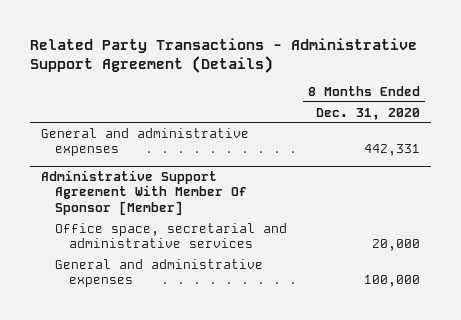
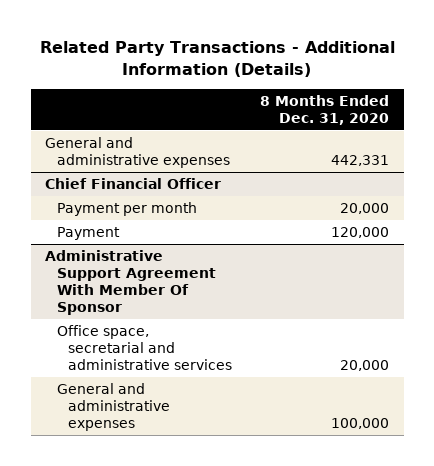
- Related Party Transactions - Administrative Support Agreement (Details)
+ Related Party Transactions - Additional Information (Details)
- Administrative Support Agreement With Member Of Sponsor [Member]
+ Chief Financial Officer
+ Payment per month | 20,000
+ Payment | 120,000
+ Administrative Support Agreement With Member Of Sponsor

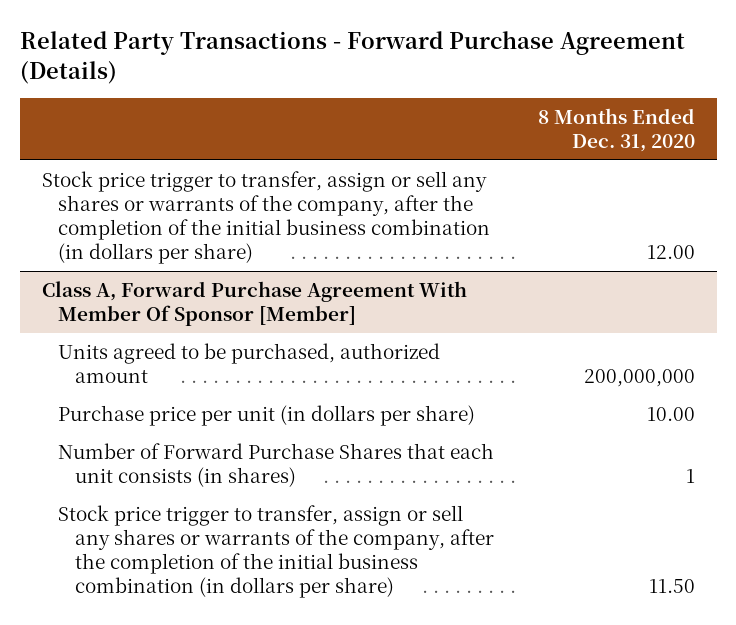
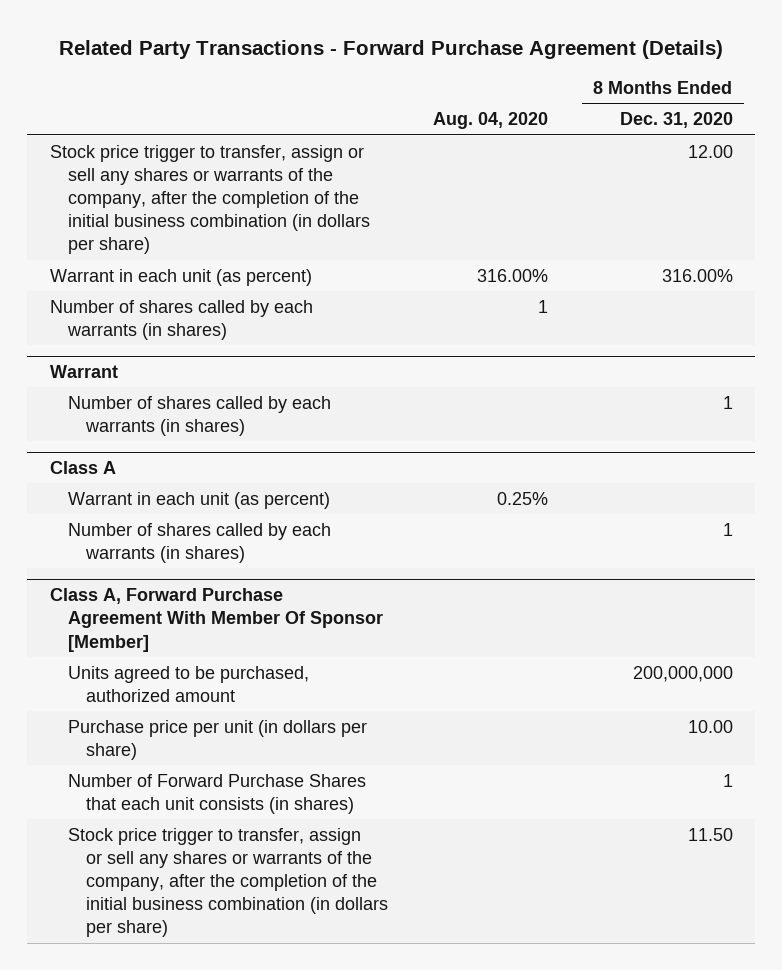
- | 8 Months Ended Dec. 31, 2020
+ | Aug. 04, 2020 | 8 Months Ended Dec. 31, 2020
+ Warrant in each unit (as percent) | 316.00% | 316.00%
+ Number of shares called by each warrants (in shares) | 1 |
+ Warrant
+ Number of shares called by each warrants (in shares) | | 1
+ Class A
+ Warrant in each unit (as percent) | 0.25% |
+ Number of shares called by each warrants (in shares) | | 1

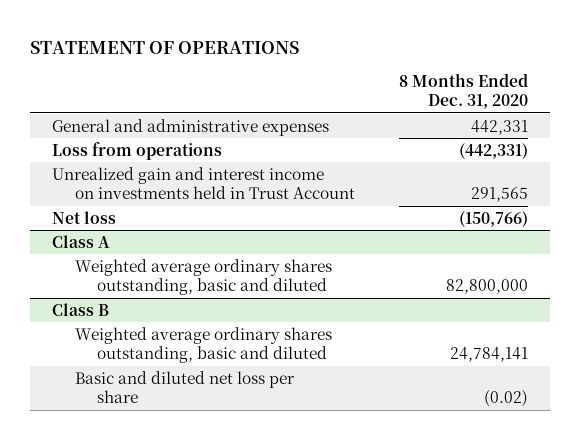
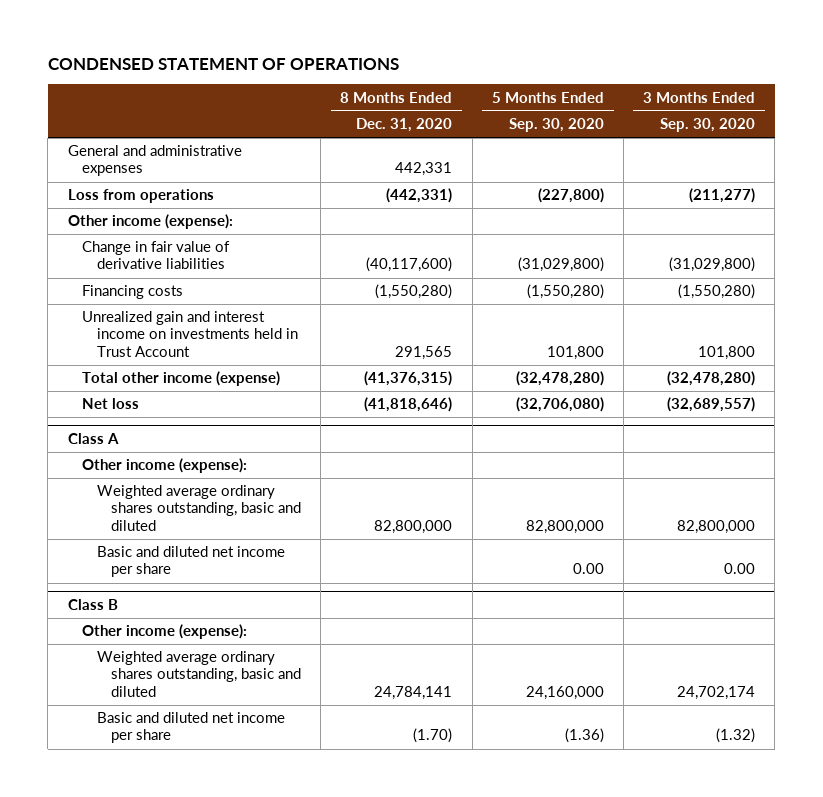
- STATEMENT OF OPERATIONS
+ CONDENSED STATEMENT OF OPERATIONS
- | 8 Months Ended Dec. 31, 2020
+ | 8 Months Ended Dec. 31, 2020 | 5 Months Ended Sep. 30, 2020 | 3 Months Ended Sep. 30, 2020
+ Other income (expense):
+ Change in fair value of derivative liabilities | (40,117,600) | (31,029,800) | (31,029,800)
+ Financing costs | (1,550,280) | (1,550,280) | (1,550,280)
- Net loss | (150,766)
+ Total other income (expense) | (41,376,315) | (32,478,280) | (32,478,280)
+ Net loss | (41,818,646) | (32,706,080) | (32,689,557)
@ Class A
+ Other income (expense):
+ Basic and diluted net income per share | | 0.00 | 0.00
@ Class B
+ Other income (expense):
- Basic and diluted net loss per share | (0.02)
+ Basic and diluted net income per share | (1.70) | (1.36) | (1.32)

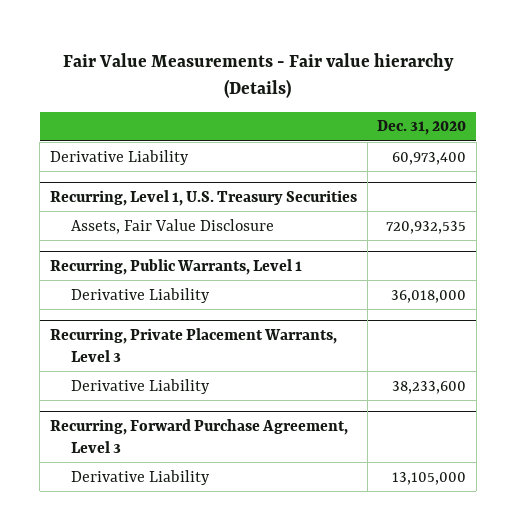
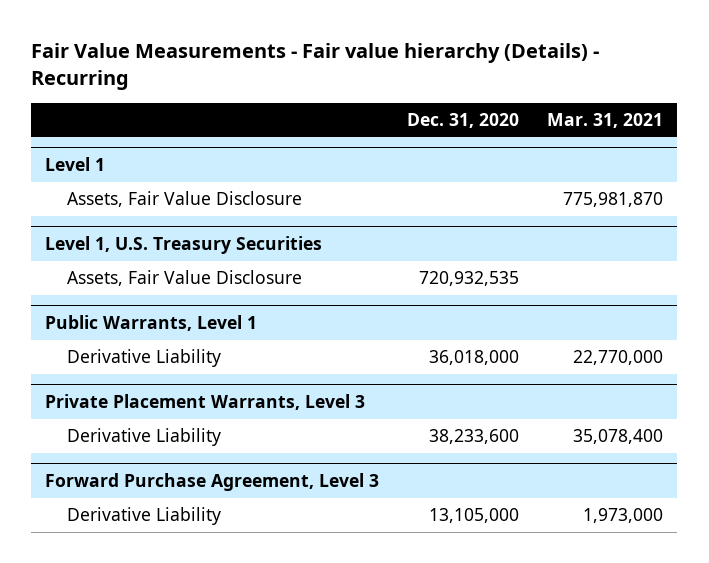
- Fair Value Measurements - Fair value hierarchy (Details)
+ Fair Value Measurements - Fair value hierarchy (Details) - Recurring
- | Dec. 31, 2020
+ | Dec. 31, 2020 | Mar. 31, 2021
- Derivative Liability | 60,973,400
- Recurring, Level 1, U.S. Treasury Securities
+ Level 1
+ Assets, Fair Value Disclosure | | 775,981,870
+ Level 1, U.S. Treasury Securities
- Recurring, Public Warrants, Level 1
+ Public Warrants, Level 1
- Recurring, Private Placement Warrants, Level 3
+ Private Placement Warrants, Level 3
- Recurring, Forward Purchase Agreement, Level 3
+ Forward Purchase Agreement, Level 3

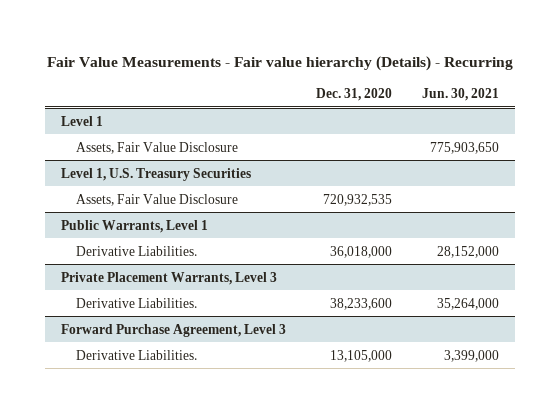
- | Dec. 31, 2020 | Mar. 31, 2021
+ | Dec. 31, 2020 | Jun. 30, 2021
@ Public Warrants, Level 1
- Derivative Liability | 36,018,000 | 22,770,000
+ Derivative Liabilities. | 36,018,000 | 28,152,000
@ Private Placement Warrants, Level 3
- Derivative Liability | 38,233,600 | 35,078,400
+ Derivative Liabilities. | 38,233,600 | 35,264,000
@ Forward Purchase Agreement, Level 3
- Derivative Liability | 13,105,000 | 1,973,000
+ Derivative Liabilities. | 13,105,000 | 3,399,000

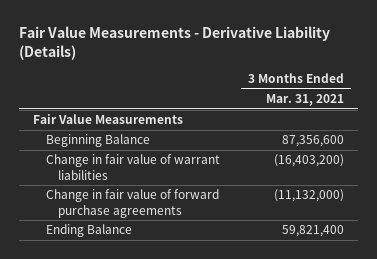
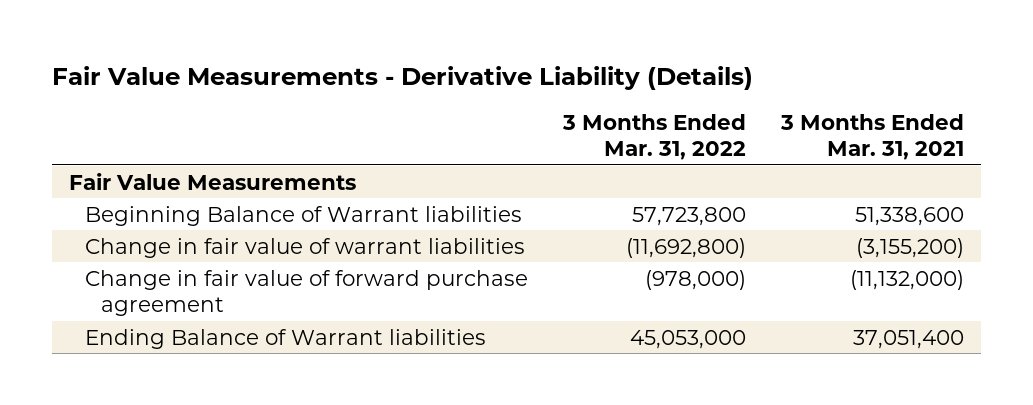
- | 3 Months Ended Mar. 31, 2021
+ | 3 Months Ended Mar. 31, 2022 | 3 Months Ended Mar. 31, 2021
- Beginning Balance | 87,356,600
- Change in fair value of warrant liabilities | (16,403,200)
- Change in fair value of forward purchase agreements | (11,132,000)
- Ending Balance | 59,821,400
+ Beginning Balance of Warrant liabilities | 57,723,800 | 51,338,600
+ Change in fair value of warrant liabilities | (11,692,800) | (3,155,200)
+ Change in fair value of forward purchase agreement | (978,000) | (11,132,000)
+ Ending Balance of Warrant liabilities | 45,053,000 | 37,051,400

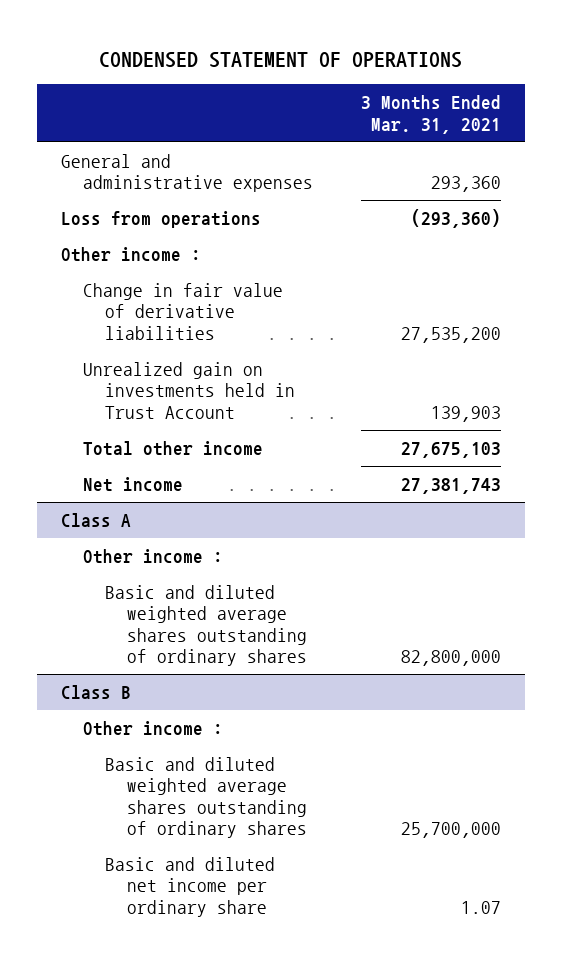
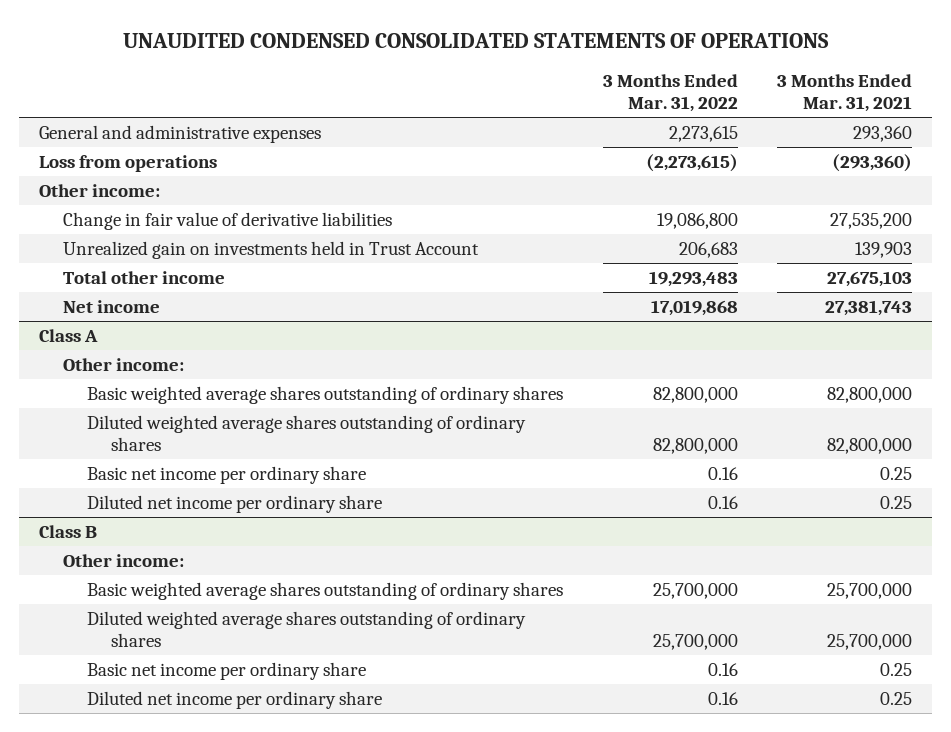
- CONDENSED STATEMENT OF OPERATIONS
+ UNAUDITED CONDENSED CONSOLIDATED STATEMENTS OF OPERATIONS
- | 3 Months Ended Mar. 31, 2021
+ | 3 Months Ended Mar. 31, 2022 | 3 Months Ended Mar. 31, 2021
- Other income :
+ Other income:
@ Class A
- Other income :
- Basic and diluted weighted average shares outstanding of ordinary shares | 82,800,000
+ Other income:
+ Basic weighted average shares outstanding of ordinary shares | 82,800,000 | 82,800,000
+ Diluted weighted average shares outstanding of ordinary shares | 82,800,000 | 82,800,000
+ Basic net income per ordinary share | 0.16 | 0.25
+ Diluted net income per ordinary share | 0.16 | 0.25
@ Class B
- Other income :
- Basic and diluted weighted average shares outstanding of ordinary shares | 25,700,000
- Basic and diluted net income per ordinary share | 1.07
+ Other income:
+ Basic weighted average shares outstanding of ordinary shares | 25,700,000 | 25,700,000
+ Diluted weighted average shares outstanding of ordinary shares | 25,700,000 | 25,700,000
+ Basic net income per ordinary share | 0.16 | 0.25
+ Diluted net income per ordinary share | 0.16 | 0.25

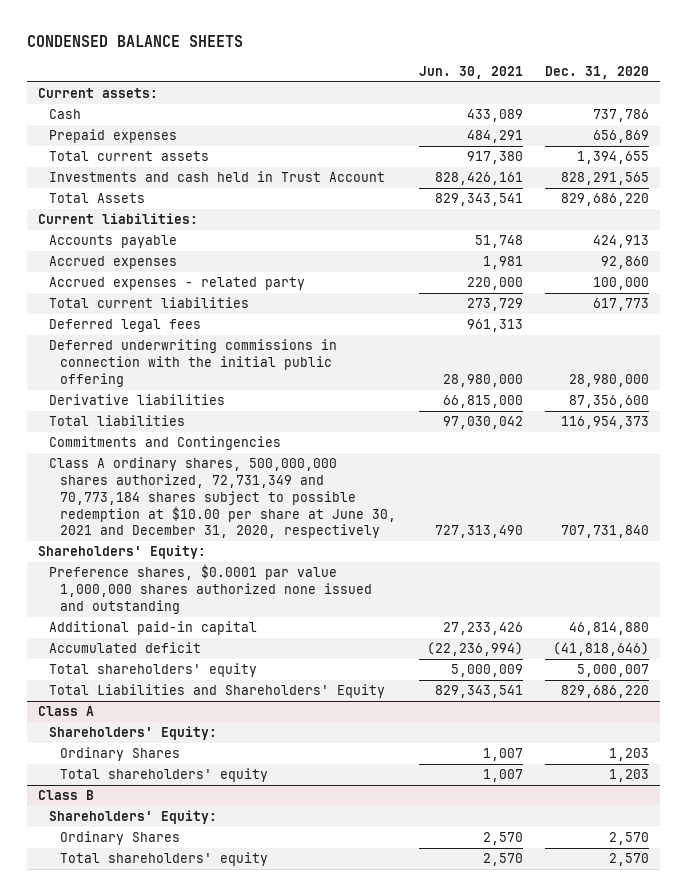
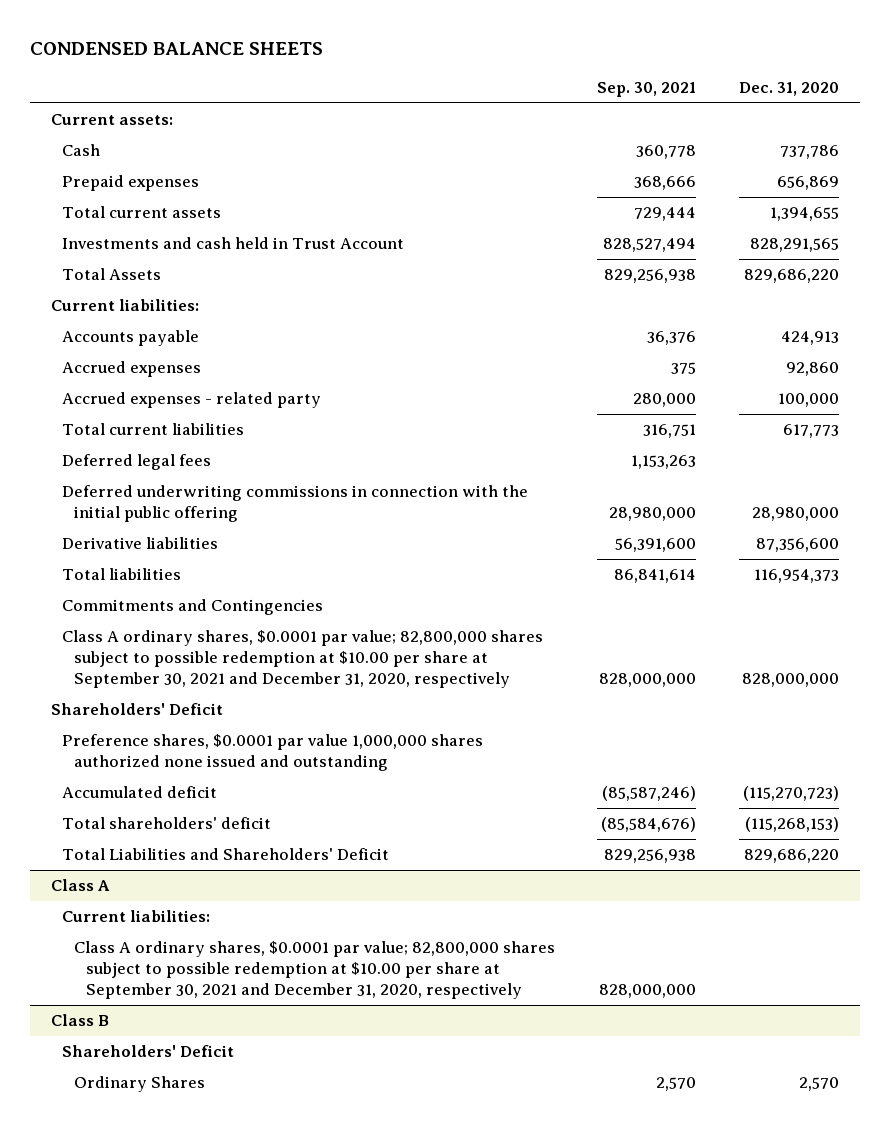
- | Jun. 30, 2021 | Dec. 31, 2020
+ | Sep. 30, 2021 | Dec. 31, 2020
- Class A ordinary shares, 500,000,000 shares authorized, 72,731,349 and 70,773,184 shares subject to possible redemption at $10.00 per share at June 30, 2021 and December 31, 2020, respectively | 727,313,490 | 707,731,840
- Shareholders' Equity:
+ Class A ordinary shares, $0.0001 par value; 82,800,000 shares subject to possible redemption at $10.00 per share at September 30, 2021 and December 31, 2020, respectively | 828,000,000 | 828,000,000
+ Shareholders' Deficit
- Additional paid-in capital | 27,233,426 | 46,814,880
- Accumulated deficit | (22,236,994) | (41,818,646)
- Total shareholders' equity | 5,000,009 | 5,000,007
- Total Liabilities and Shareholders' Equity | 829,343,541 | 829,686,220
+ Accumulated deficit | (85,587,246) | (115,270,723)
+ Total shareholders' deficit | (85,584,676) | (115,268,153)
+ Total Liabilities and Shareholders' Deficit | 829,256,938 | 829,686,220
@ Class A
- Shareholders' Equity:
- Ordinary Shares | 1,007 | 1,203
- Total shareholders' equity | 1,007 | 1,203
+ Current liabilities:
+ Class A ordinary shares, $0.0001 par value; 82,800,000 shares subject to possible redemption at $10.00 per share at September 30, 2021 and December 31, 2020, respectively | 828,000,000 |
@ Class B
- Shareholders' Equity:
+ Shareholders' Deficit
- Total shareholders' equity | 2,570 | 2,570

